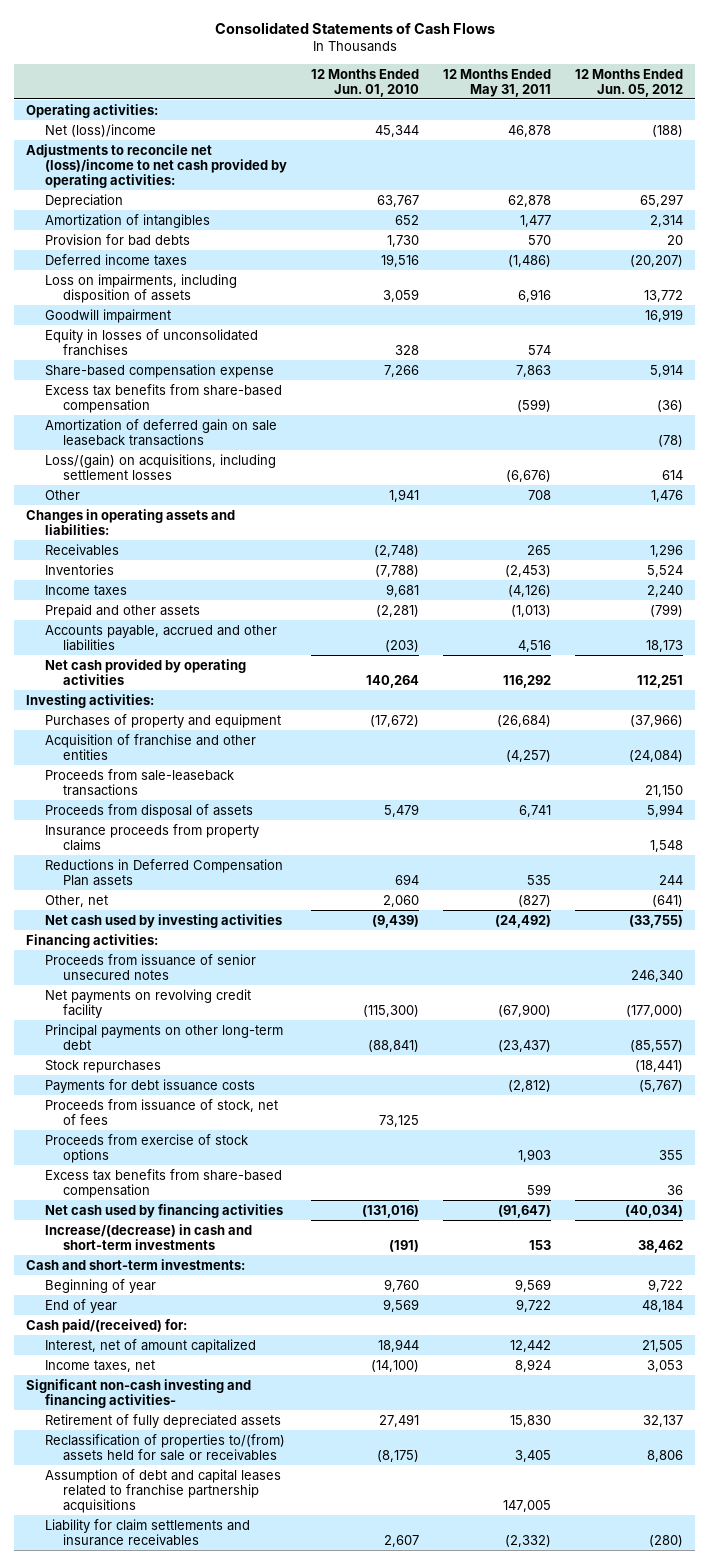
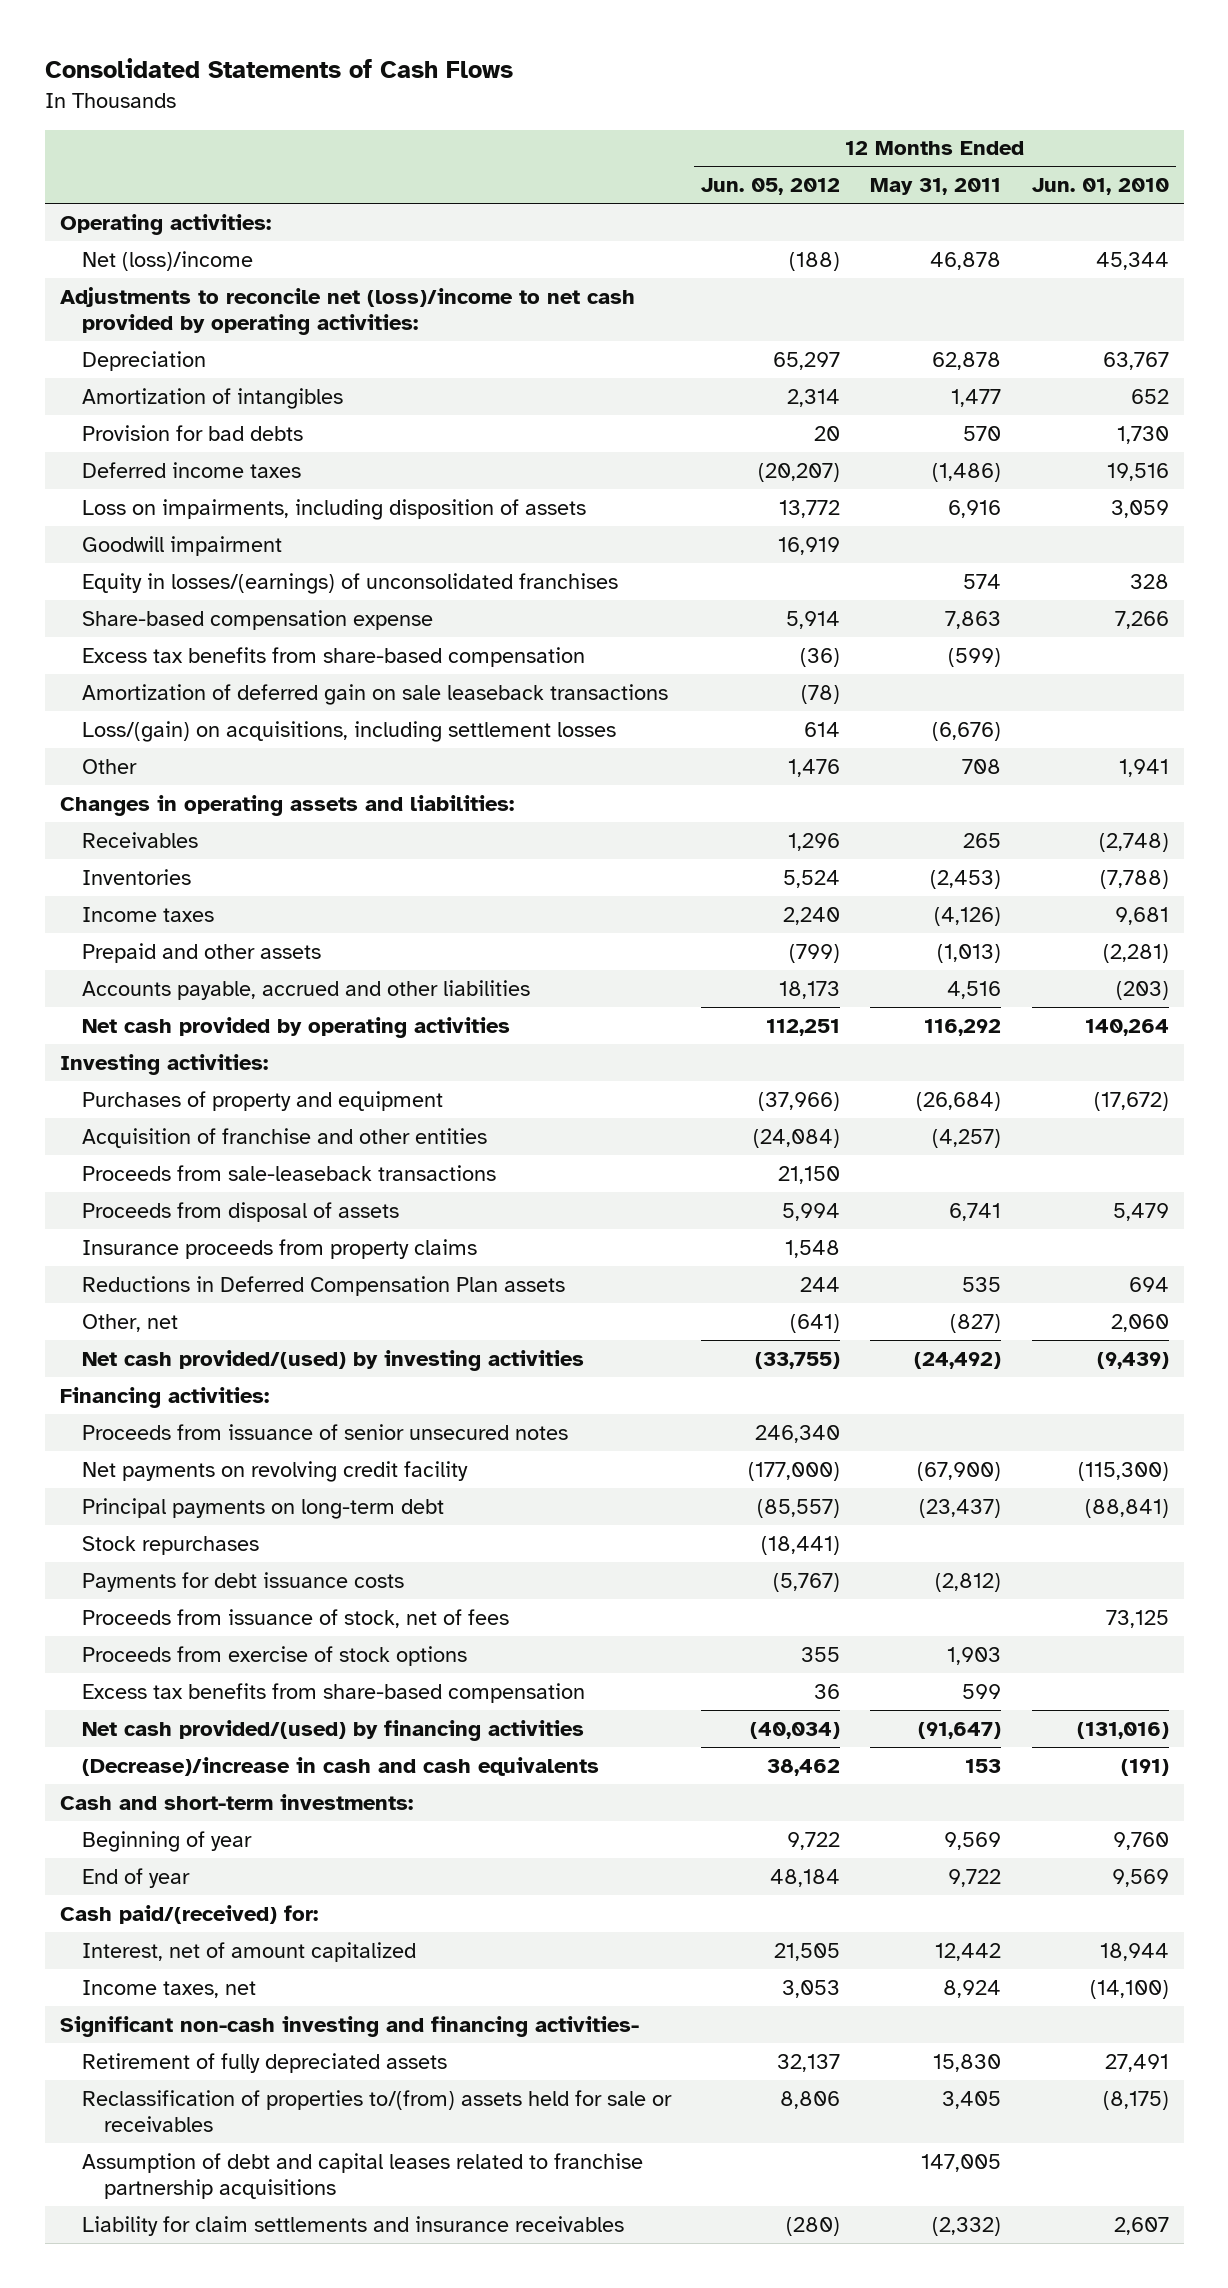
- | 12 Months Ended Jun. 01, 2010 | 12 Months Ended May 31, 2011 | 12 Months Ended Jun. 05, 2012
+ | 12 Months Ended Jun. 05, 2012 | 12 Months Ended May 31, 2011 | 12 Months Ended Jun. 01, 2010
- Equity in losses of unconsolidated franchises | 328 | 574 |
+ Equity in losses/(earnings) of unconsolidated franchises | | 574 | 328
- Net cash used by investing activities | (9,439) | (24,492) | (33,755)
+ Net cash provided/(used) by investing activities | (33,755) | (24,492) | (9,439)
- Principal payments on other long-term debt | (88,841) | (23,437) | (85,557)
+ Principal payments on long-term debt | (85,557) | (23,437) | (88,841)
- Net cash used by financing activities | (131,016) | (91,647) | (40,034)
- Increase/(decrease) in cash and short-term investments | (191) | 153 | 38,462
+ Net cash provided/(used) by financing activities | (40,034) | (91,647) | (131,016)
+ (Decrease)/increase in cash and cash equivalents | 38,462 | 153 | (191)

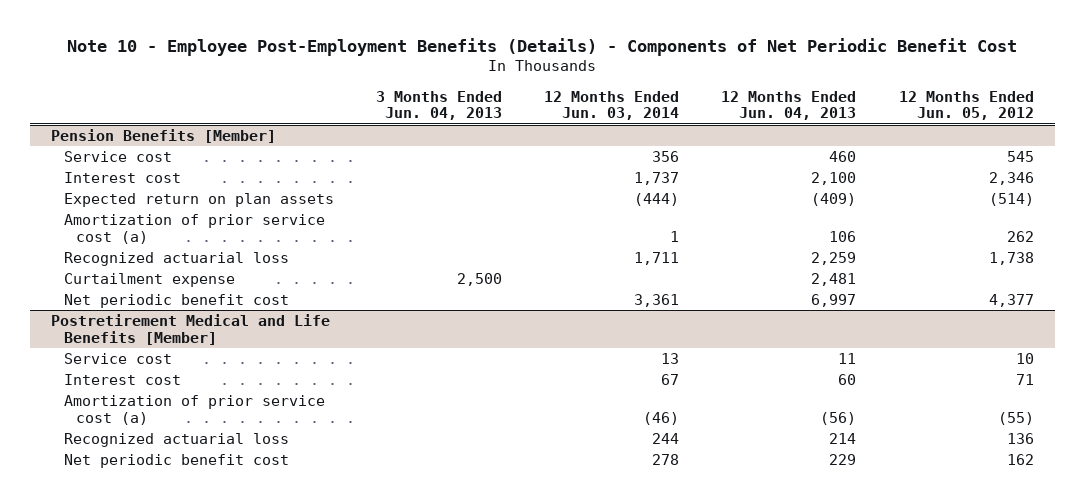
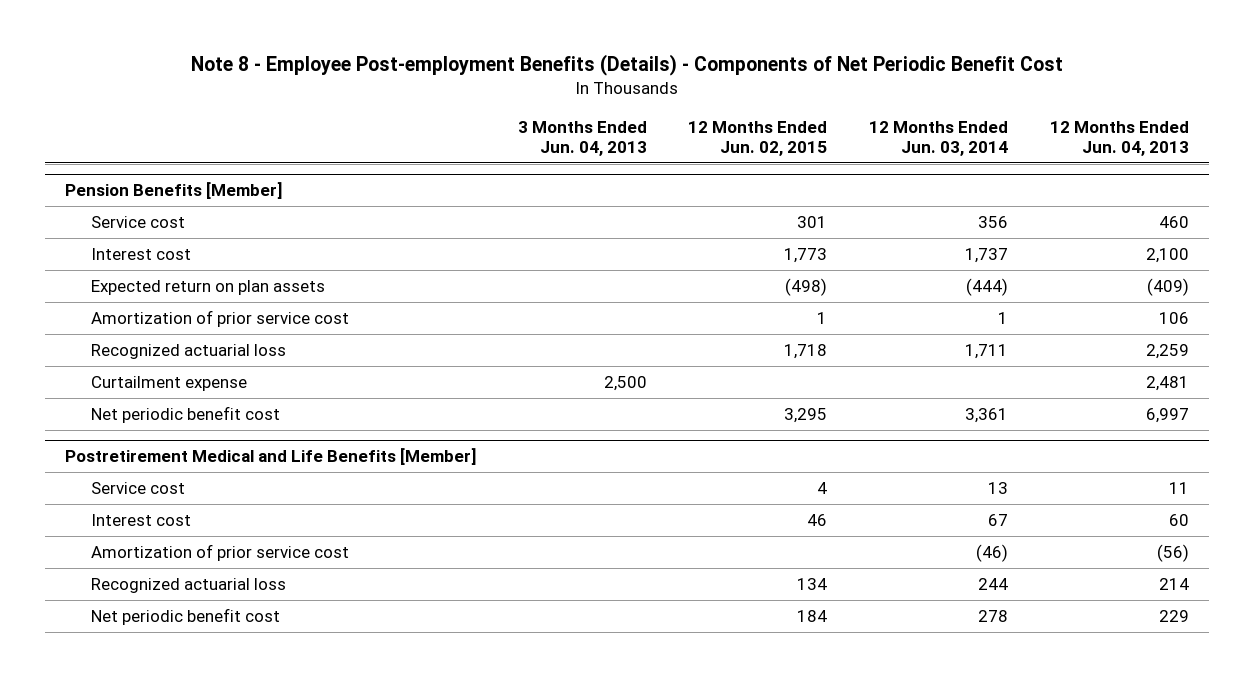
- Note 10 - Employee Post-Employment Benefits (Details) - Components of Net Periodic Benefit Cost
+ Note 8 - Employee Post-employment Benefits (Details) - Components of Net Periodic Benefit Cost
- | 3 Months Ended Jun. 04, 2013 | 12 Months Ended Jun. 03, 2014 | 12 Months Ended Jun. 04, 2013 | 12 Months Ended Jun. 05, 2012
+ | 3 Months Ended Jun. 04, 2013 | 12 Months Ended Jun. 02, 2015 | 12 Months Ended Jun. 03, 2014 | 12 Months Ended Jun. 04, 2013
@ Pension Benefits [Member]
- Amortization of prior service cost (a) | | 1 | 106 | 262
+ Amortization of prior service cost | | 1 | 1 | 106
@ Postretirement Medical and Life Benefits [Member]
- Amortization of prior service cost (a) | | (46) | (56) | (55)
+ Amortization of prior service cost | | | (46) | (56)

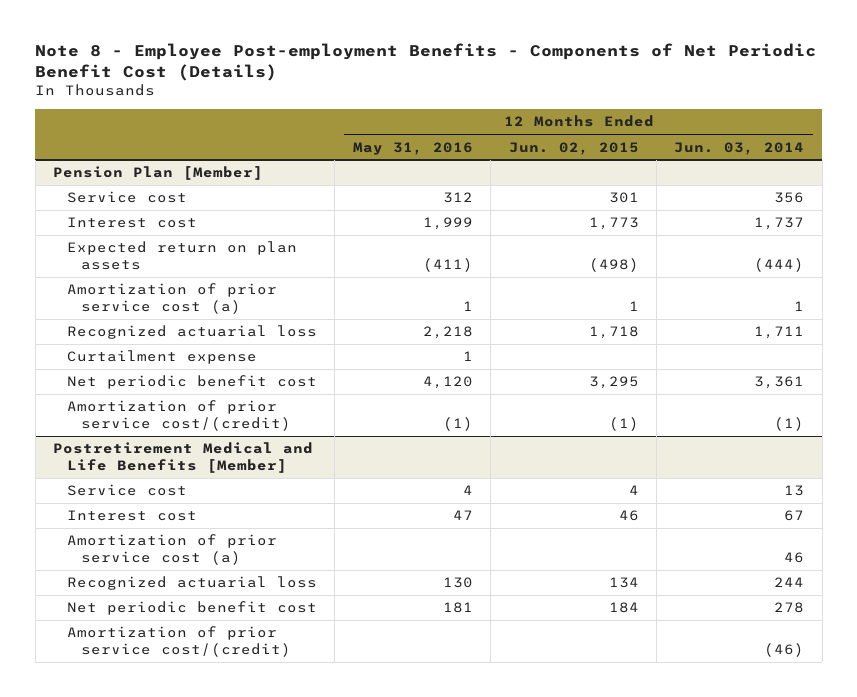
- Note 8 - Employee Post-employment Benefits (Details) - Components of Net Periodic Benefit Cost
+ Note 8 - Employee Post-employment Benefits - Components of Net Periodic Benefit Cost (Details)
- | 3 Months Ended Jun. 04, 2013 | 12 Months Ended Jun. 02, 2015 | 12 Months Ended Jun. 03, 2014 | 12 Months Ended Jun. 04, 2013
+ | 12 Months Ended May 31, 2016 | 12 Months Ended Jun. 02, 2015 | 12 Months Ended Jun. 03, 2014
- Pension Benefits [Member]
+ Pension Plan [Member]
- Amortization of prior service cost | | 1 | 1 | 106
+ Amortization of prior service cost (a) | 1 | 1 | 1
+ Amortization of prior service cost/(credit) | (1) | (1) | (1)
@ Postretirement Medical and Life Benefits [Member]
- Amortization of prior service cost | | | (46) | (56)
+ Amortization of prior service cost (a) | | | 46
+ Amortization of prior service cost/(credit) | | | (46)

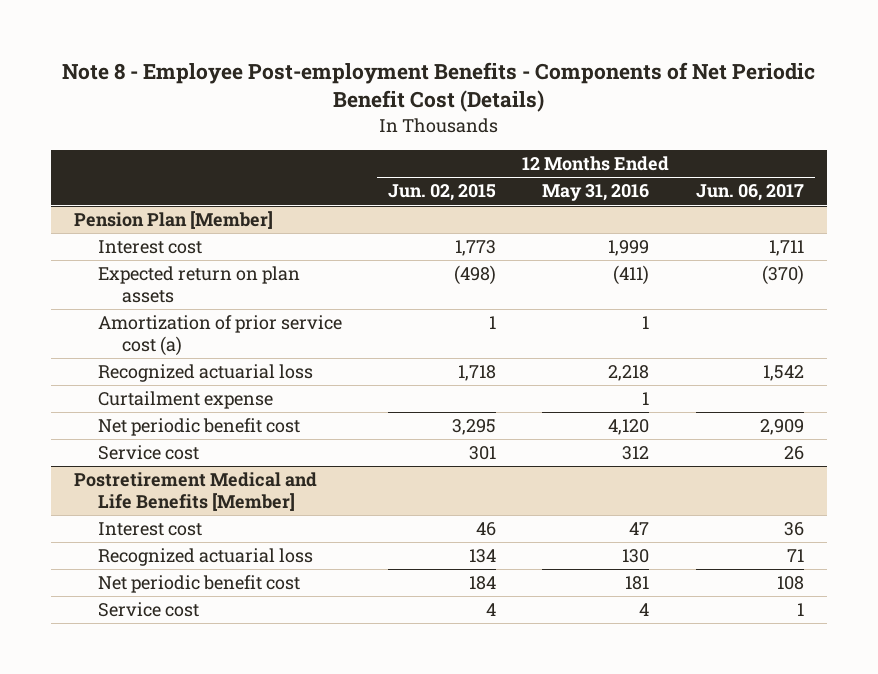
- | 12 Months Ended May 31, 2016 | 12 Months Ended Jun. 02, 2015 | 12 Months Ended Jun. 03, 2014
+ | 12 Months Ended Jun. 02, 2015 | 12 Months Ended May 31, 2016 | 12 Months Ended Jun. 06, 2017
@ Pension Plan [Member]
- Amortization of prior service cost/(credit) | (1) | (1) | (1)
moved down: Service cost | 301 | 312 | 26
@ Postretirement Medical and Life Benefits [Member]
- Amortization of prior service cost (a) | | | 46
- Amortization of prior service cost/(credit) | | | (46)
moved down: Service cost | 4 | 4 | 1

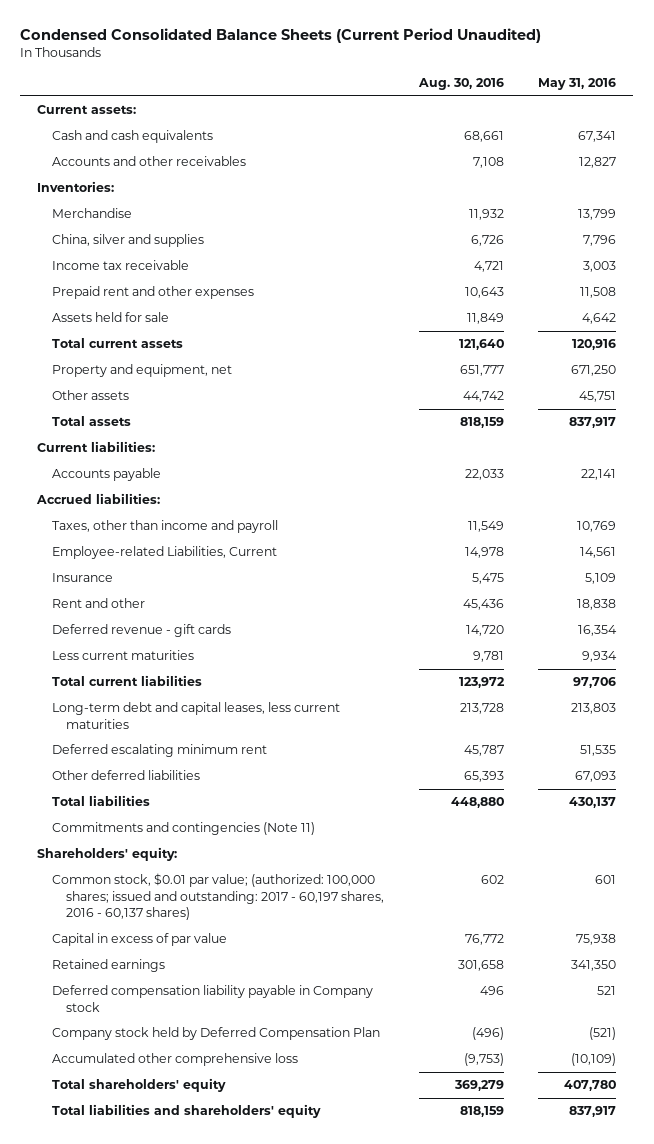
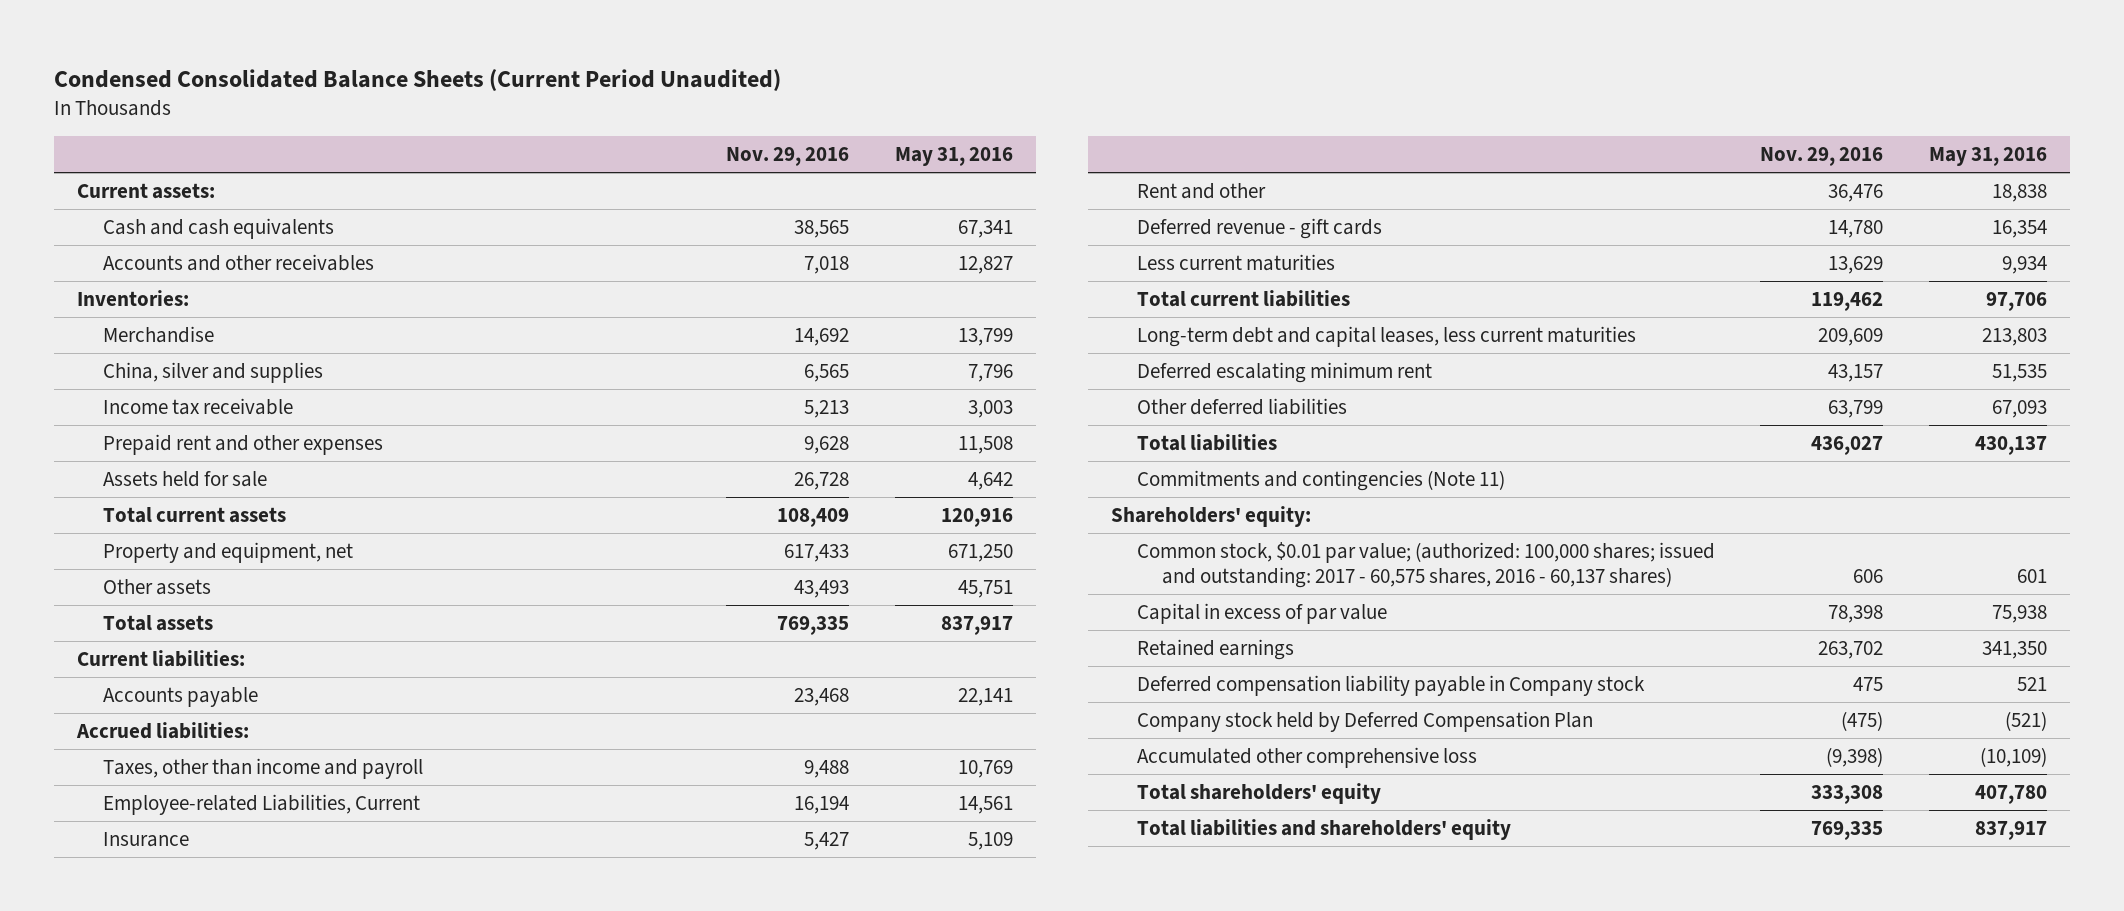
- | Aug. 30, 2016 | May 31, 2016
+ | Nov. 29, 2016 | May 31, 2016
- Common stock, $0.01 par value; (authorized: 100,000 shares; issued and outstanding: 2017 - 60,197 shares, 2016 - 60,137 shares) | 602 | 601
+ Common stock, $0.01 par value; (authorized: 100,000 shares; issued and outstanding: 2017 - 60,575 shares, 2016 - 60,137 shares) | 606 | 601

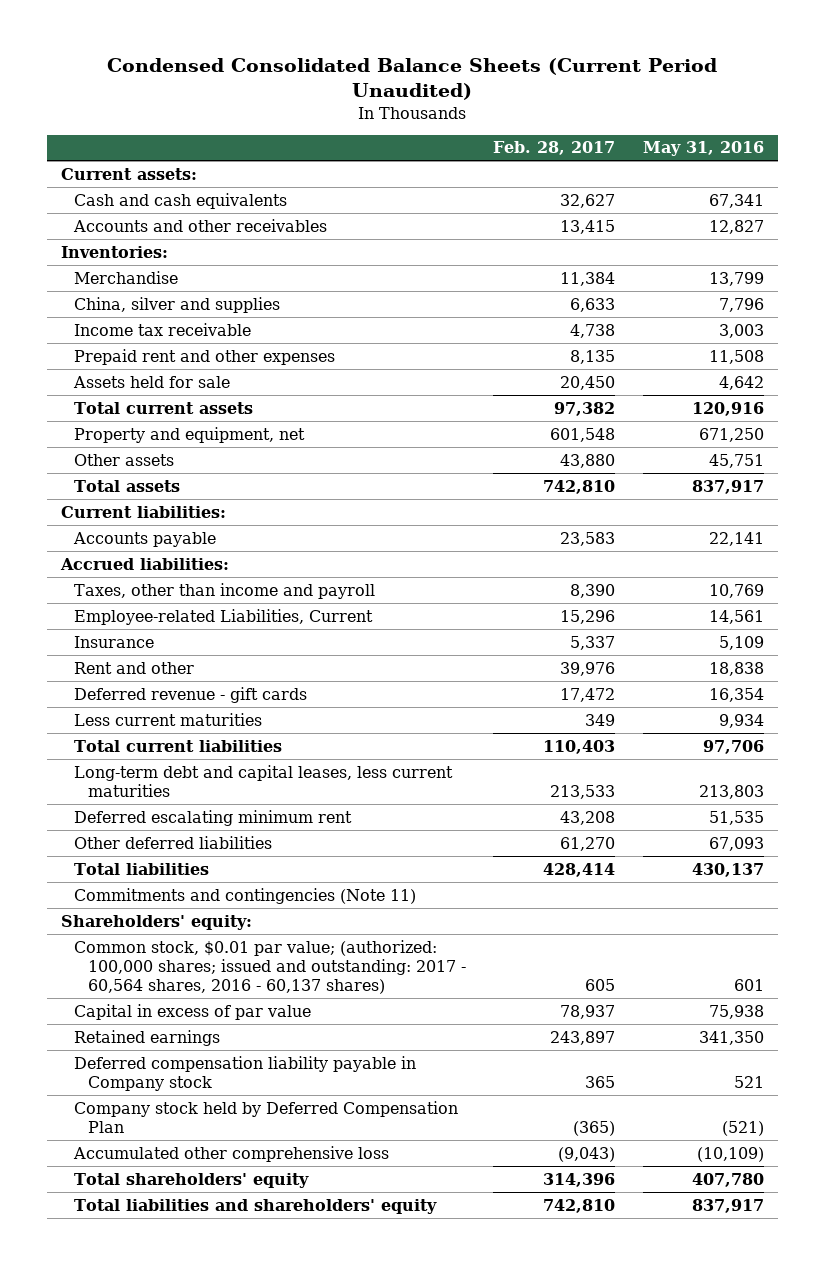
- | Nov. 29, 2016 | May 31, 2016
+ | Feb. 28, 2017 | May 31, 2016
- Common stock, $0.01 par value; (authorized: 100,000 shares; issued and outstanding: 2017 - 60,575 shares, 2016 - 60,137 shares) | 606 | 601
+ Common stock, $0.01 par value; (authorized: 100,000 shares; issued and outstanding: 2017 - 60,564 shares, 2016 - 60,137 shares) | 605 | 601

